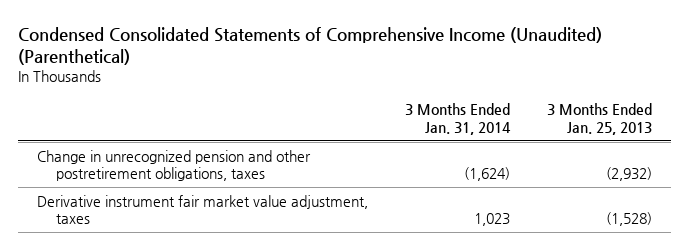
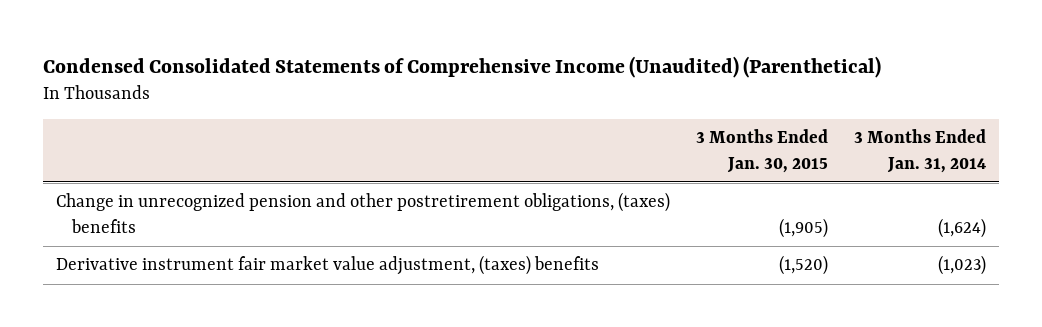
- | 3 Months Ended Jan. 31, 2014 | 3 Months Ended Jan. 25, 2013
+ | 3 Months Ended Jan. 30, 2015 | 3 Months Ended Jan. 31, 2014
- Change in unrecognized pension and other postretirement obligations, taxes | (1,624) | (2,932)
- Derivative instrument fair market value adjustment, taxes | 1,023 | (1,528)
+ Change in unrecognized pension and other postretirement obligations, (taxes) benefits | (1,905) | (1,624)
+ Derivative instrument fair market value adjustment, (taxes) benefits | (1,520) | (1,023)

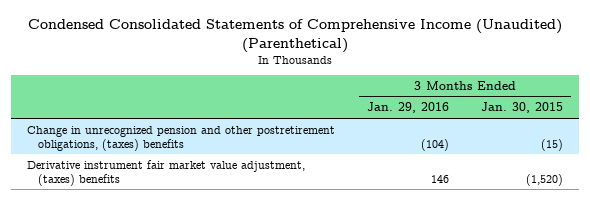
- | 3 Months Ended Jan. 30, 2015 | 3 Months Ended Jan. 31, 2014
+ | 3 Months Ended Jan. 29, 2016 | 3 Months Ended Jan. 30, 2015
- Change in unrecognized pension and other postretirement obligations, (taxes) benefits | (1,905) | (1,624)
+ Change in unrecognized pension and other postretirement obligations, (taxes) benefits | (104) | (15)

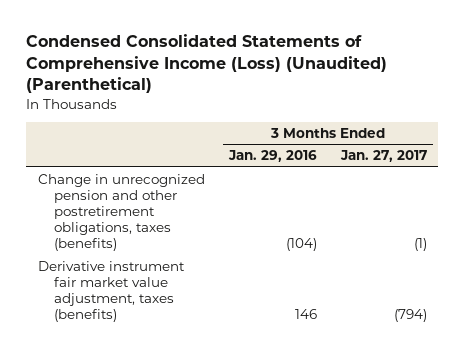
- Condensed Consolidated Statements of Comprehensive Income (Unaudited) (Parenthetical)
+ Condensed Consolidated Statements of Comprehensive Income (Loss) (Unaudited) (Parenthetical)
- | 3 Months Ended Jan. 29, 2016 | 3 Months Ended Jan. 30, 2015
+ | 3 Months Ended Jan. 29, 2016 | 3 Months Ended Jan. 27, 2017
- Change in unrecognized pension and other postretirement obligations, (taxes) benefits | (104) | (15)
- Derivative instrument fair market value adjustment, (taxes) benefits | 146 | (1,520)
+ Change in unrecognized pension and other postretirement obligations, taxes (benefits) | (104) | (1)
+ Derivative instrument fair market value adjustment, taxes (benefits) | 146 | (794)

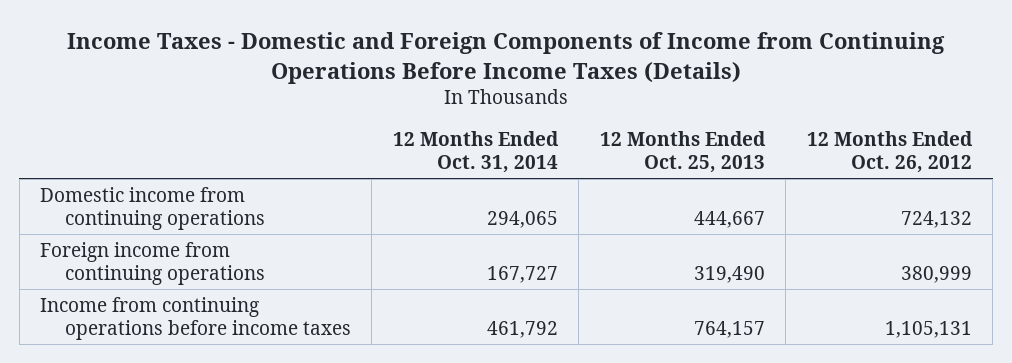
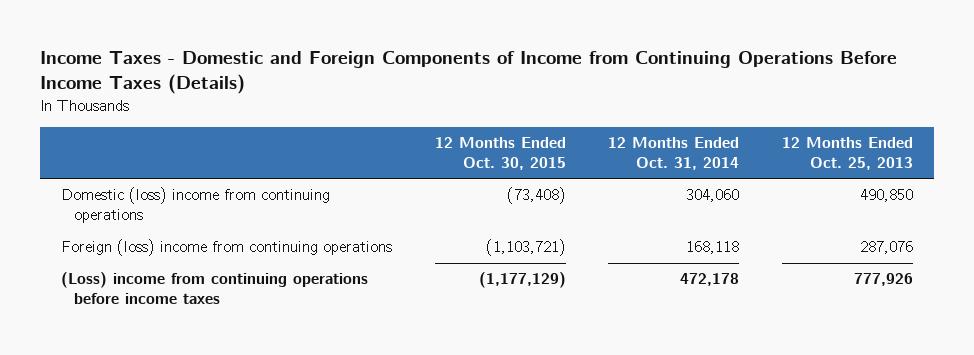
- | 12 Months Ended Oct. 31, 2014 | 12 Months Ended Oct. 25, 2013 | 12 Months Ended Oct. 26, 2012
+ | 12 Months Ended Oct. 30, 2015 | 12 Months Ended Oct. 31, 2014 | 12 Months Ended Oct. 25, 2013
- Domestic income from continuing operations | 294,065 | 444,667 | 724,132
- Foreign income from continuing operations | 167,727 | 319,490 | 380,999
- Income from continuing operations before income taxes | 461,792 | 764,157 | 1,105,131
+ Domestic (loss) income from continuing operations | (73,408) | 304,060 | 490,850
+ Foreign (loss) income from continuing operations | (1,103,721) | 168,118 | 287,076
+ (Loss) income from continuing operations before income taxes | (1,177,129) | 472,178 | 777,926

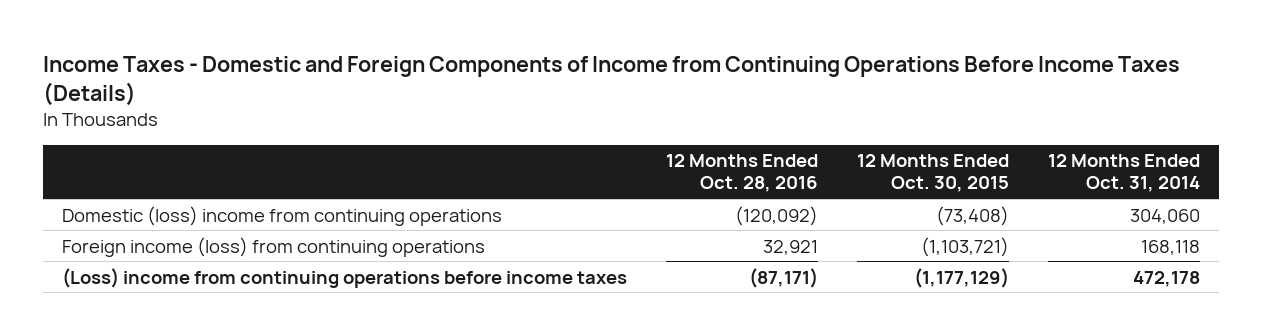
- | 12 Months Ended Oct. 30, 2015 | 12 Months Ended Oct. 31, 2014 | 12 Months Ended Oct. 25, 2013
+ | 12 Months Ended Oct. 28, 2016 | 12 Months Ended Oct. 30, 2015 | 12 Months Ended Oct. 31, 2014
- Foreign (loss) income from continuing operations | (1,103,721) | 168,118 | 287,076
+ Foreign income (loss) from continuing operations | 32,921 | (1,103,721) | 168,118

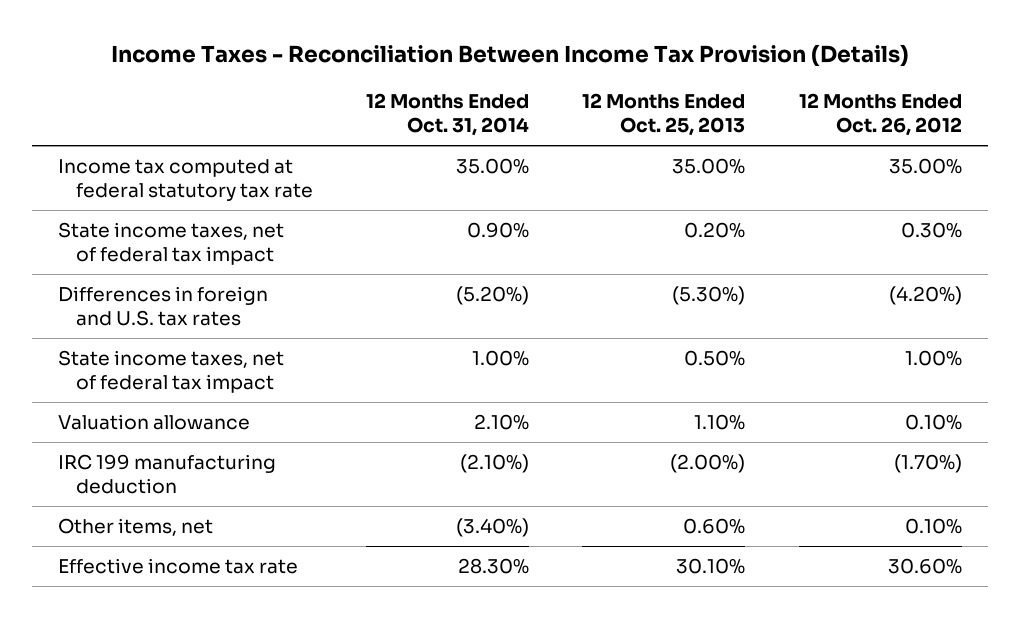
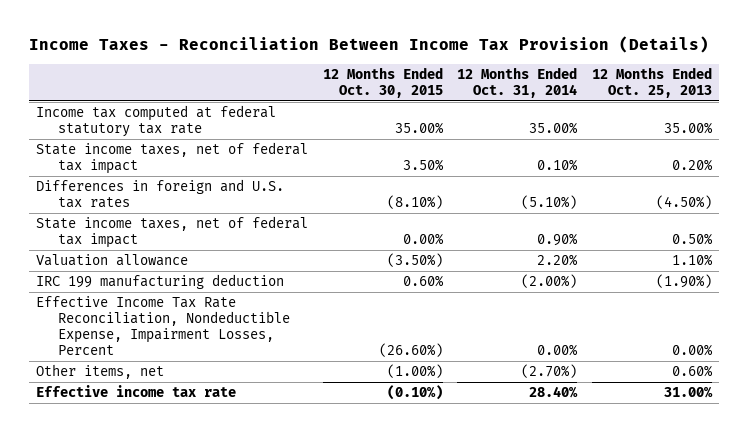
- | 12 Months Ended Oct. 31, 2014 | 12 Months Ended Oct. 25, 2013 | 12 Months Ended Oct. 26, 2012
+ | 12 Months Ended Oct. 30, 2015 | 12 Months Ended Oct. 31, 2014 | 12 Months Ended Oct. 25, 2013
- State income taxes, net of federal tax impact | 0.90% | 0.20% | 0.30%
- Differences in foreign and U.S. tax rates | (5.20%) | (5.30%) | (4.20%)
- State income taxes, net of federal tax impact | 1.00% | 0.50% | 1.00%
- Valuation allowance | 2.10% | 1.10% | 0.10%
- IRC 199 manufacturing deduction | (2.10%) | (2.00%) | (1.70%)
- Other items, net | (3.40%) | 0.60% | 0.10%
- Effective income tax rate | 28.30% | 30.10% | 30.60%
+ State income taxes, net of federal tax impact | 3.50% | 0.10% | 0.20%
+ Differences in foreign and U.S. tax rates | (8.10%) | (5.10%) | (4.50%)
+ State income taxes, net of federal tax impact | 0.00% | 0.90% | 0.50%
+ Valuation allowance | (3.50%) | 2.20% | 1.10%
+ IRC 199 manufacturing deduction | 0.60% | (2.00%) | (1.90%)
+ Effective Income Tax Rate Reconciliation, Nondeductible Expense, Impairment Losses, Percent | (26.60%) | 0.00% | 0.00%
+ Other items, net | (1.00%) | (2.70%) | 0.60%
+ Effective income tax rate | (0.10%) | 28.40% | 31.00%

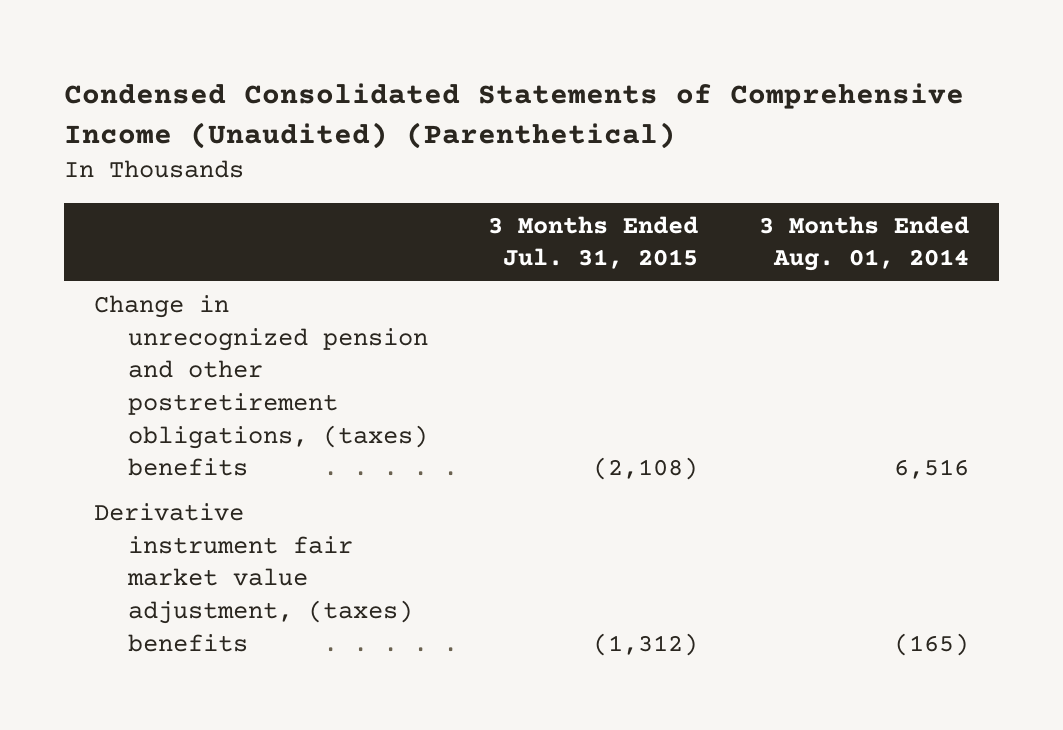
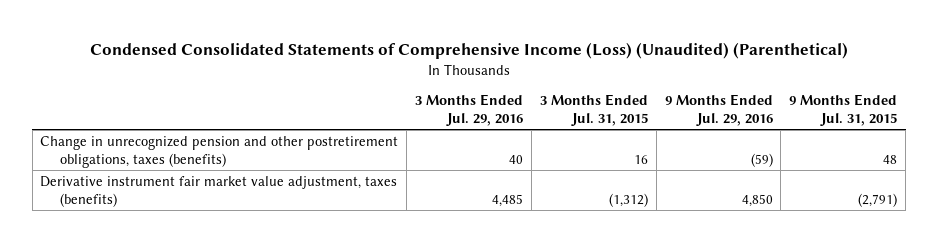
- Condensed Consolidated Statements of Comprehensive Income (Unaudited) (Parenthetical)
+ Condensed Consolidated Statements of Comprehensive Income (Loss) (Unaudited) (Parenthetical)
- | 3 Months Ended Jul. 31, 2015 | 3 Months Ended Aug. 01, 2014
+ | 3 Months Ended Jul. 29, 2016 | 3 Months Ended Jul. 31, 2015 | 9 Months Ended Jul. 29, 2016 | 9 Months Ended Jul. 31, 2015
- Change in unrecognized pension and other postretirement obligations, (taxes) benefits | (2,108) | 6,516
- Derivative instrument fair market value adjustment, (taxes) benefits | (1,312) | (165)
+ Change in unrecognized pension and other postretirement obligations, taxes (benefits) | 40 | 16 | (59) | 48
+ Derivative instrument fair market value adjustment, taxes (benefits) | 4,485 | (1,312) | 4,850 | (2,791)

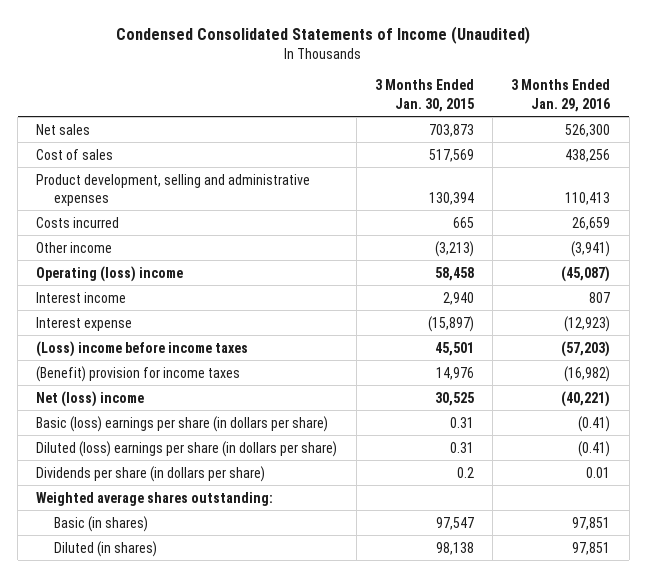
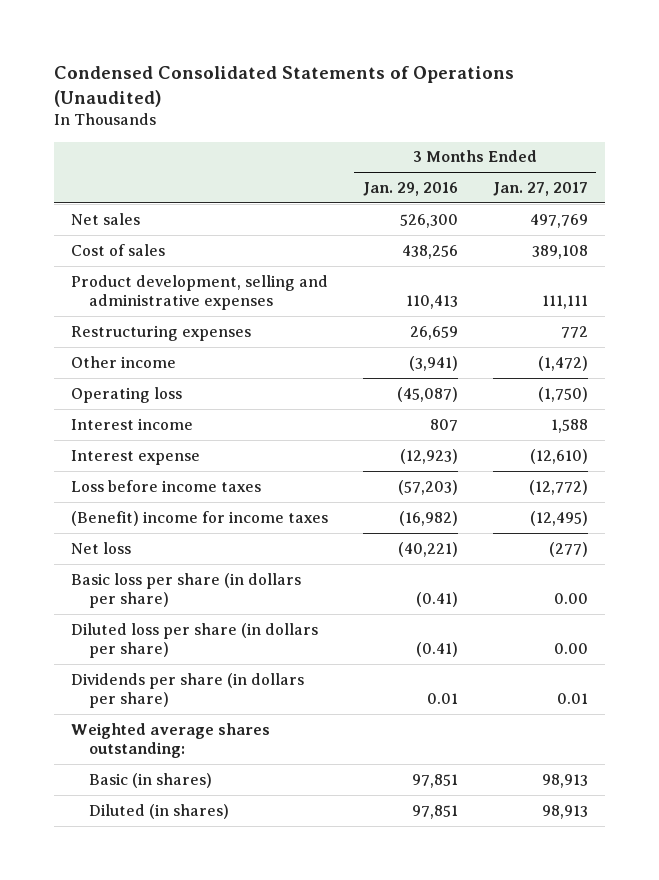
- Condensed Consolidated Statements of Income (Unaudited)
+ Condensed Consolidated Statements of Operations (Unaudited)
- | 3 Months Ended Jan. 30, 2015 | 3 Months Ended Jan. 29, 2016
+ | 3 Months Ended Jan. 29, 2016 | 3 Months Ended Jan. 27, 2017
- Costs incurred | 665 | 26,659
+ Restructuring expenses | 26,659 | 772
- Operating (loss) income | 58,458 | (45,087)
+ Operating loss | (45,087) | (1,750)
- (Loss) income before income taxes | 45,501 | (57,203)
- (Benefit) provision for income taxes | 14,976 | (16,982)
- Net (loss) income | 30,525 | (40,221)
- Basic (loss) earnings per share (in dollars per share) | 0.31 | (0.41)
- Diluted (loss) earnings per share (in dollars per share) | 0.31 | (0.41)
+ Loss before income taxes | (57,203) | (12,772)
+ (Benefit) income for income taxes | (16,982) | (12,495)
+ Net loss | (40,221) | (277)
+ Basic loss per share (in dollars per share) | (0.41) | 0.00
+ Diluted loss per share (in dollars per share) | (0.41) | 0.00

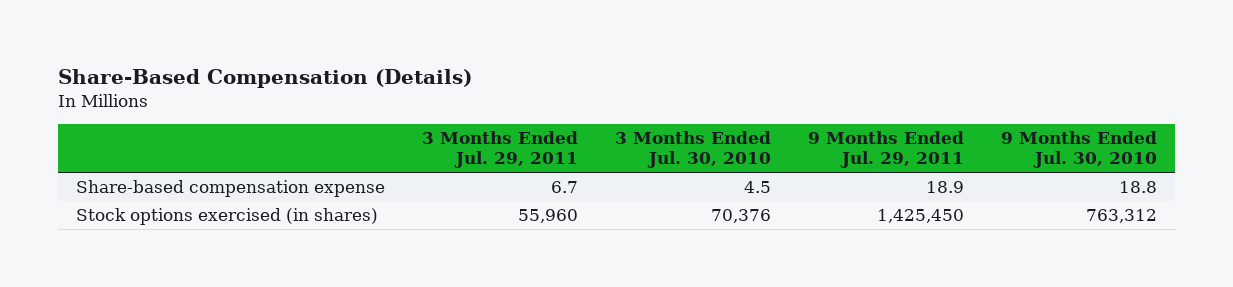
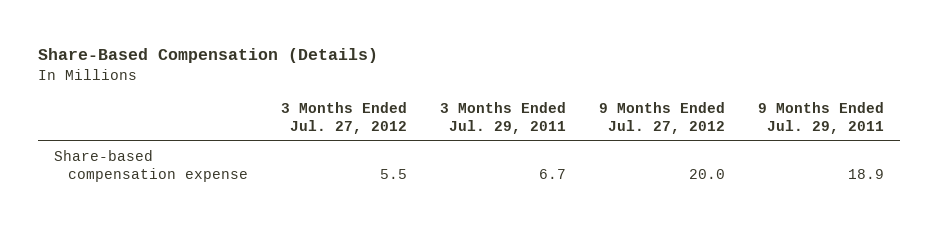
- | 3 Months Ended Jul. 29, 2011 | 3 Months Ended Jul. 30, 2010 | 9 Months Ended Jul. 29, 2011 | 9 Months Ended Jul. 30, 2010
+ | 3 Months Ended Jul. 27, 2012 | 3 Months Ended Jul. 29, 2011 | 9 Months Ended Jul. 27, 2012 | 9 Months Ended Jul. 29, 2011
- Stock options exercised (in shares) | 55,960 | 70,376 | 1,425,450 | 763,312

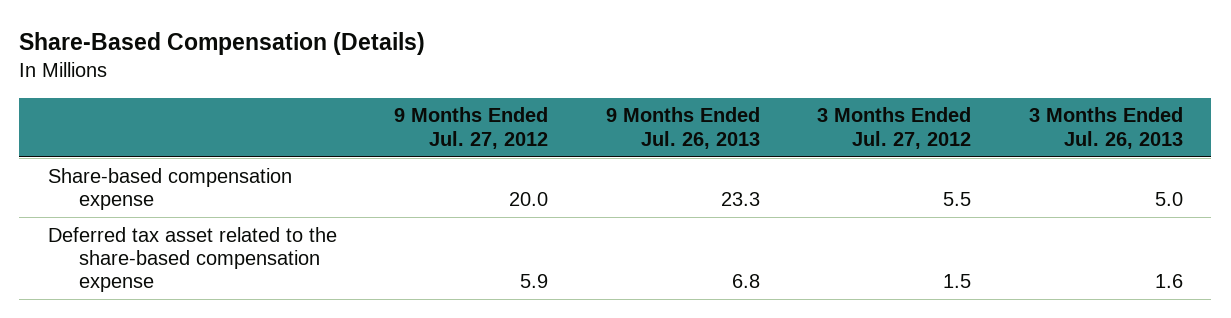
- | 3 Months Ended Jul. 27, 2012 | 3 Months Ended Jul. 29, 2011 | 9 Months Ended Jul. 27, 2012 | 9 Months Ended Jul. 29, 2011
+ | 9 Months Ended Jul. 27, 2012 | 9 Months Ended Jul. 26, 2013 | 3 Months Ended Jul. 27, 2012 | 3 Months Ended Jul. 26, 2013
+ Deferred tax asset related to the share-based compensation expense | 5.9 | 6.8 | 1.5 | 1.6

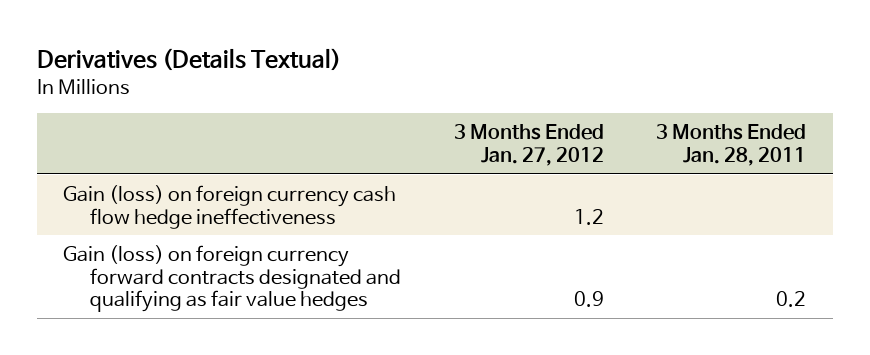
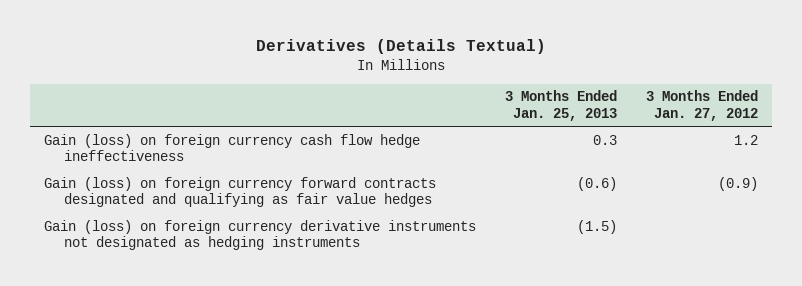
- | 3 Months Ended Jan. 27, 2012 | 3 Months Ended Jan. 28, 2011
+ | 3 Months Ended Jan. 25, 2013 | 3 Months Ended Jan. 27, 2012
- Gain (loss) on foreign currency forward contracts designated and qualifying as fair value hedges | 0.9 | 0.2
+ Gain (loss) on foreign currency forward contracts designated and qualifying as fair value hedges | (0.6) | (0.9)
+ Gain (loss) on foreign currency derivative instruments not designated as hedging instruments | (1.5) |

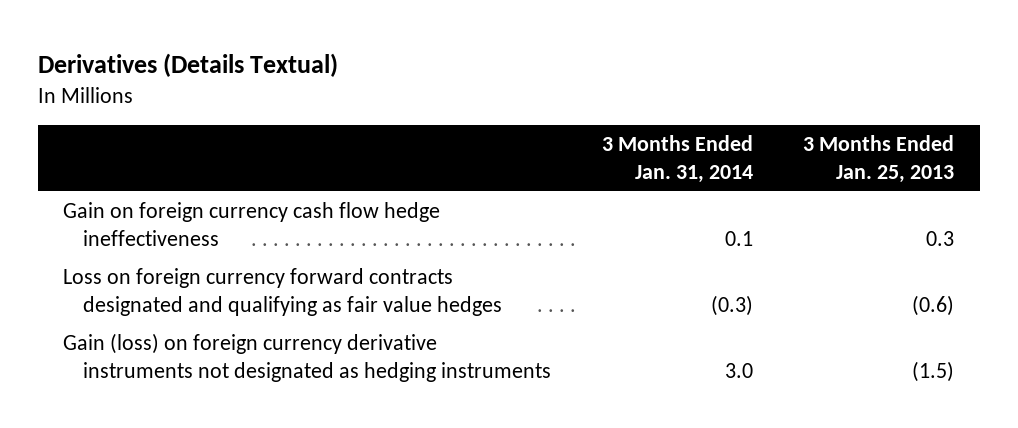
- | 3 Months Ended Jan. 25, 2013 | 3 Months Ended Jan. 27, 2012
+ | 3 Months Ended Jan. 31, 2014 | 3 Months Ended Jan. 25, 2013
- Gain (loss) on foreign currency cash flow hedge ineffectiveness | 0.3 | 1.2
- Gain (loss) on foreign currency forward contracts designated and qualifying as fair value hedges | (0.6) | (0.9)
+ Gain on foreign currency cash flow hedge ineffectiveness | 0.1 | 0.3
+ Loss on foreign currency forward contracts designated and qualifying as fair value hedges | (0.3) | (0.6)

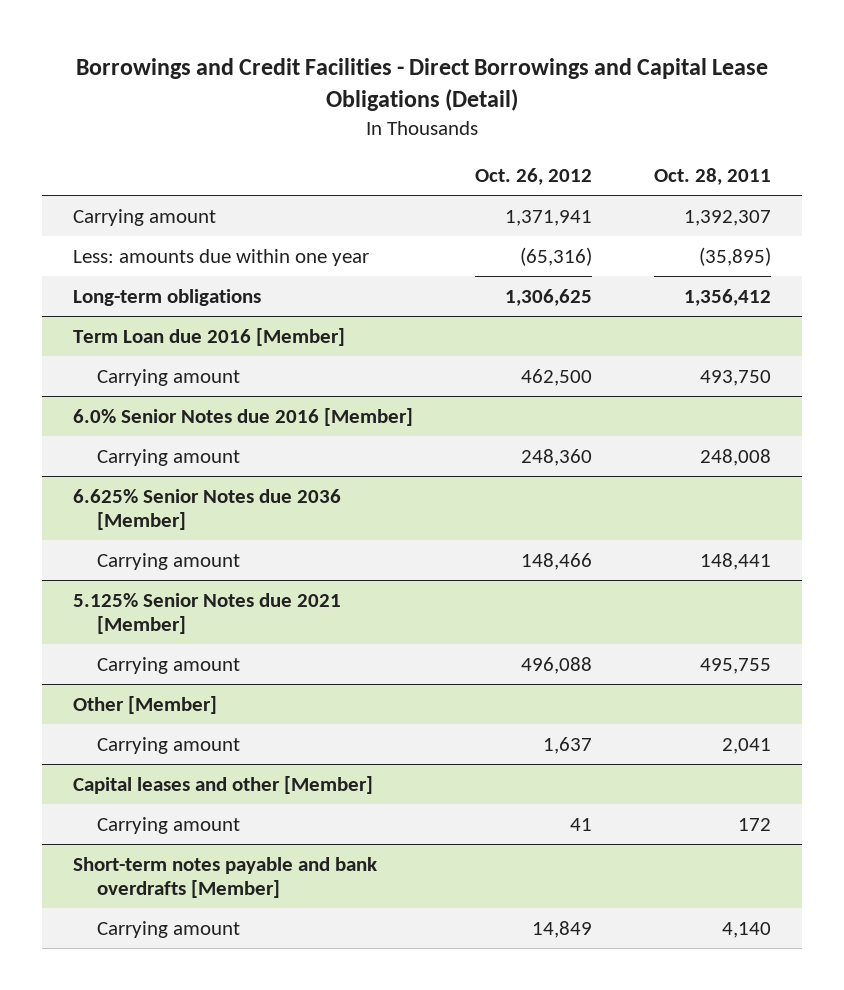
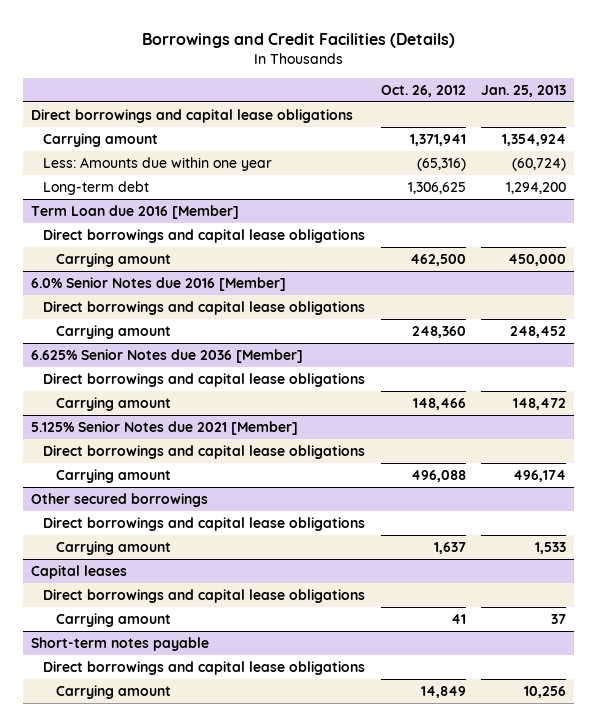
- Borrowings and Credit Facilities - Direct Borrowings and Capital Lease Obligations (Detail)
+ Borrowings and Credit Facilities (Details)
- | Oct. 26, 2012 | Oct. 28, 2011
+ | Oct. 26, 2012 | Jan. 25, 2013
+ Direct borrowings and capital lease obligations
- Less: amounts due within one year | (65,316) | (35,895)
- Long-term obligations | 1,306,625 | 1,356,412
+ Less: Amounts due within one year | (65,316) | (60,724)
+ Long-term debt | 1,306,625 | 1,294,200
@ Term Loan due 2016 [Member]
+ Direct borrowings and capital lease obligations
@ 6.0% Senior Notes due 2016 [Member]
+ Direct borrowings and capital lease obligations
@ 6.625% Senior Notes due 2036 [Member]
+ Direct borrowings and capital lease obligations
@ 5.125% Senior Notes due 2021 [Member]
+ Direct borrowings and capital lease obligations
- Other [Member]
+ Other secured borrowings
+ Direct borrowings and capital lease obligations
- Capital leases and other [Member]
+ Capital leases
+ Direct borrowings and capital lease obligations
- Short-term notes payable and bank overdrafts [Member]
+ Short-term notes payable
+ Direct borrowings and capital lease obligations

